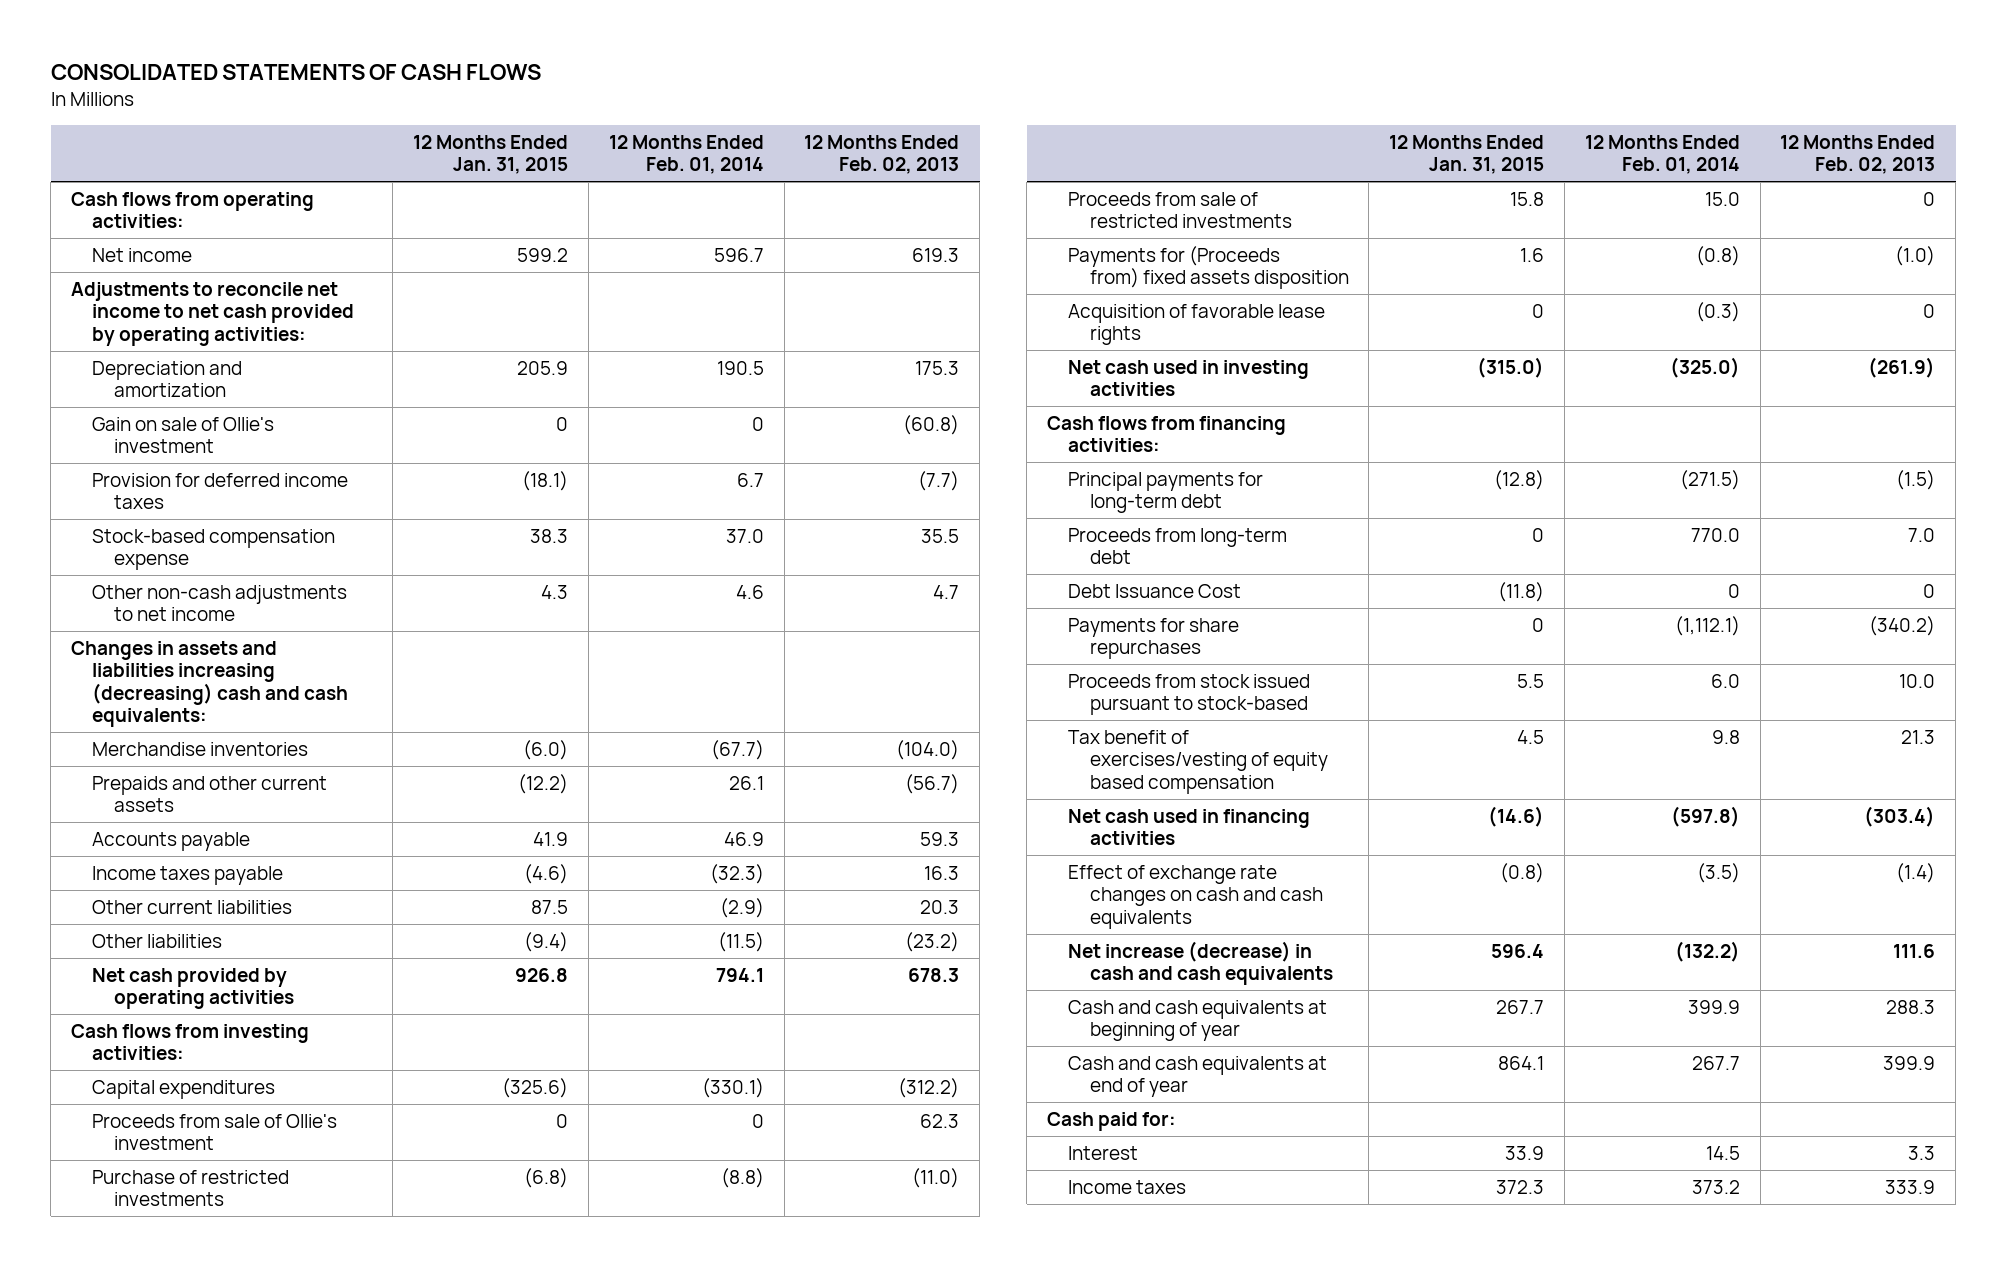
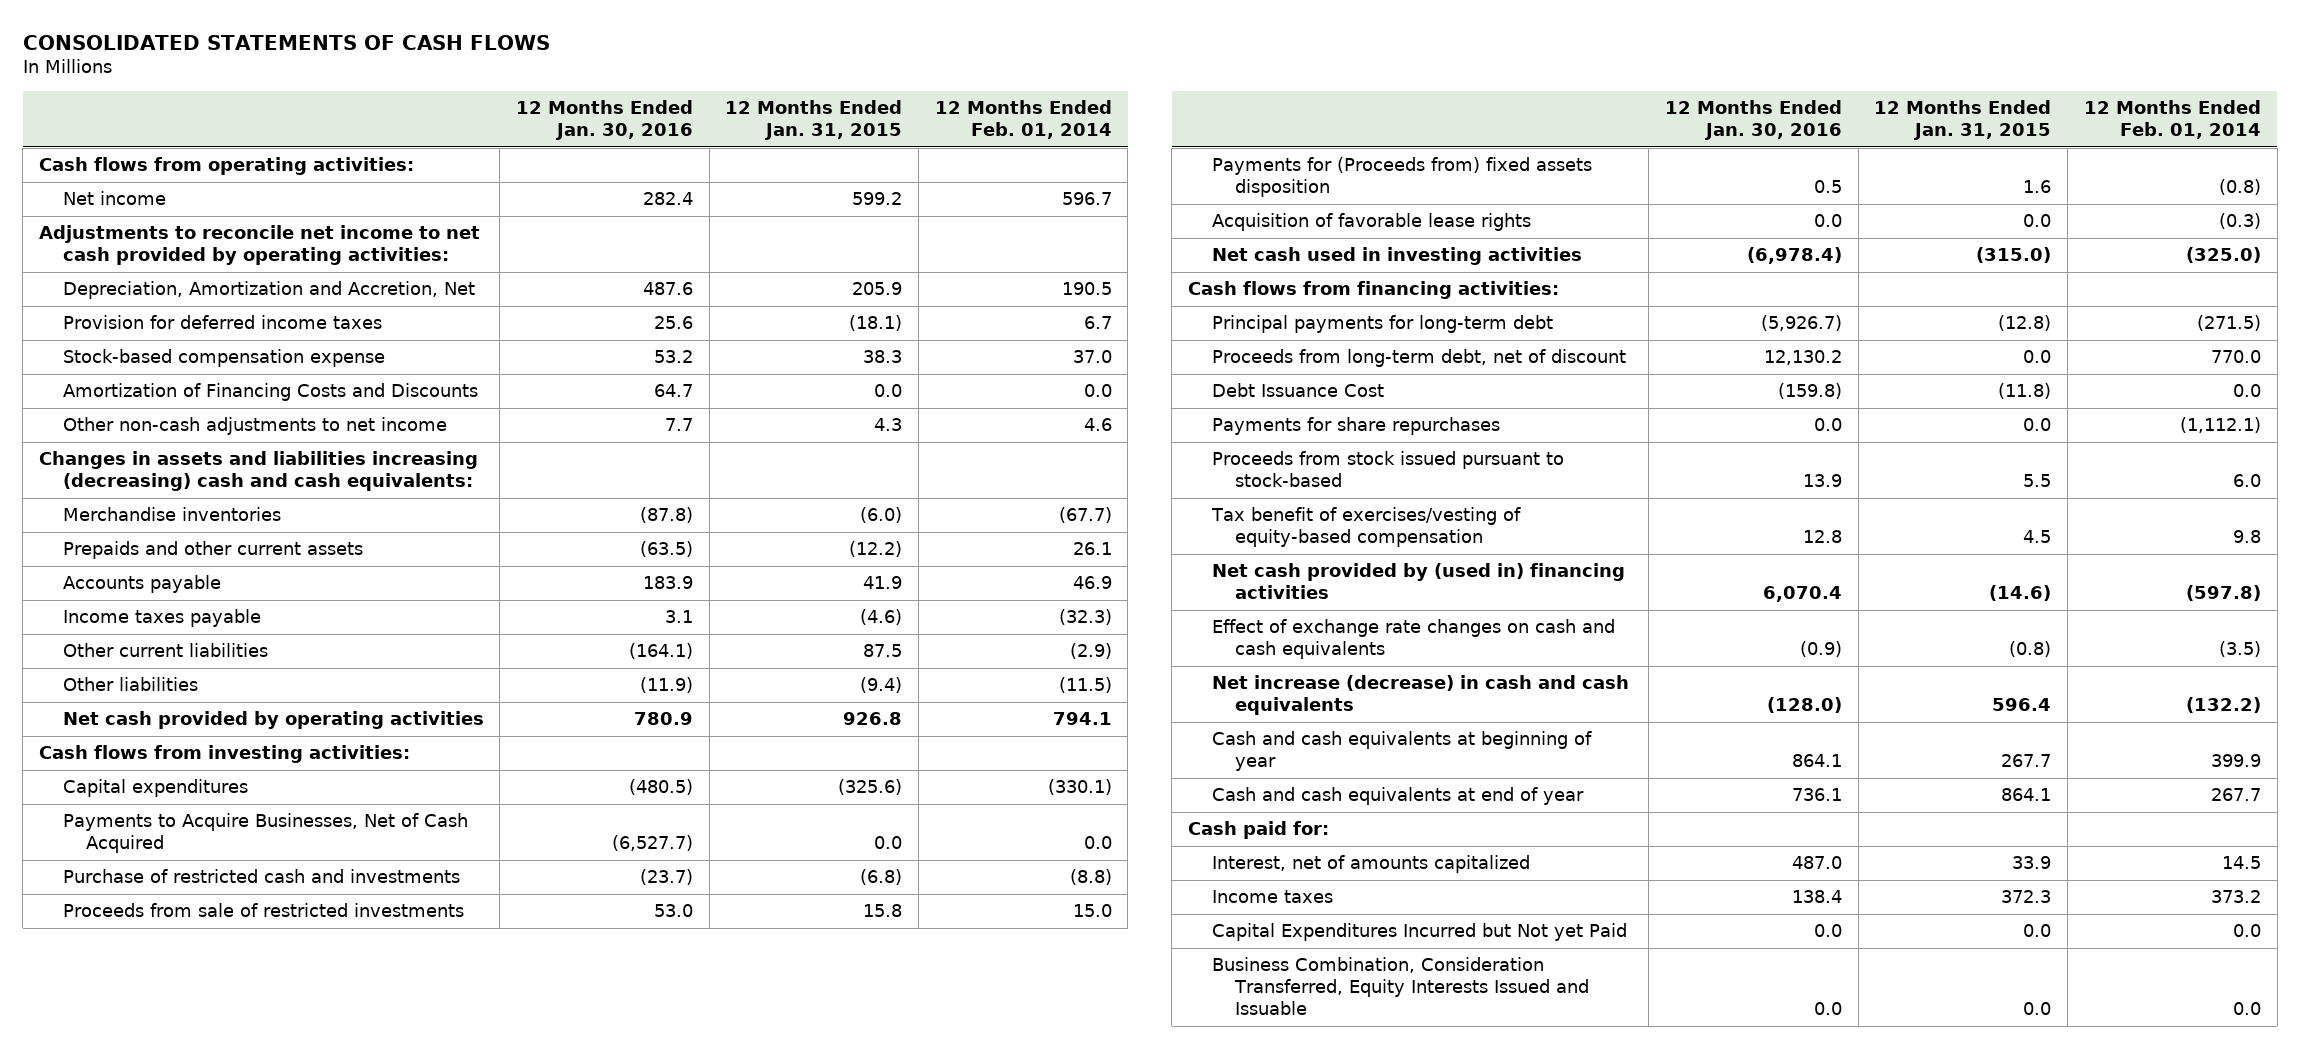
- | 12 Months Ended Jan. 31, 2015 | 12 Months Ended Feb. 01, 2014 | 12 Months Ended Feb. 02, 2013
+ | 12 Months Ended Jan. 30, 2016 | 12 Months Ended Jan. 31, 2015 | 12 Months Ended Feb. 01, 2014
- Depreciation and amortization | 205.9 | 190.5 | 175.3
- Gain on sale of Ollie's investment | 0 | 0 | (60.8)
+ Depreciation, Amortization and Accretion, Net | 487.6 | 205.9 | 190.5
+ Amortization of Financing Costs and Discounts | 64.7 | 0.0 | 0.0
- Proceeds from sale of Ollie's investment | 0 | 0 | 62.3
- Purchase of restricted investments | (6.8) | (8.8) | (11.0)
+ Payments to Acquire Businesses, Net of Cash Acquired | (6,527.7) | 0.0 | 0.0
+ Purchase of restricted cash and investments | (23.7) | (6.8) | (8.8)
- Acquisition of favorable lease rights | 0 | (0.3) | 0
+ Acquisition of favorable lease rights | 0.0 | 0.0 | (0.3)
- Proceeds from long-term debt | 0 | 770.0 | 7.0
- Debt Issuance Cost | (11.8) | 0 | 0
- Payments for share repurchases | 0 | (1,112.1) | (340.2)
+ Proceeds from long-term debt, net of discount | 12,130.2 | 0.0 | 770.0
+ Debt Issuance Cost | (159.8) | (11.8) | 0.0
+ Payments for share repurchases | 0.0 | 0.0 | (1,112.1)
- Tax benefit of exercises/vesting of equity based compensation | 4.5 | 9.8 | 21.3
- Net cash used in financing activities | (14.6) | (597.8) | (303.4)
+ Tax benefit of exercises/vesting of equity-based compensation | 12.8 | 4.5 | 9.8
+ Net cash provided by (used in) financing activities | 6,070.4 | (14.6) | (597.8)
- Interest | 33.9 | 14.5 | 3.3
+ Interest, net of amounts capitalized | 487.0 | 33.9 | 14.5
+ Capital Expenditures Incurred but Not yet Paid | 0.0 | 0.0 | 0.0
+ Business Combination, Consideration Transferred, Equity Interests Issued and Issuable | 0.0 | 0.0 | 0.0

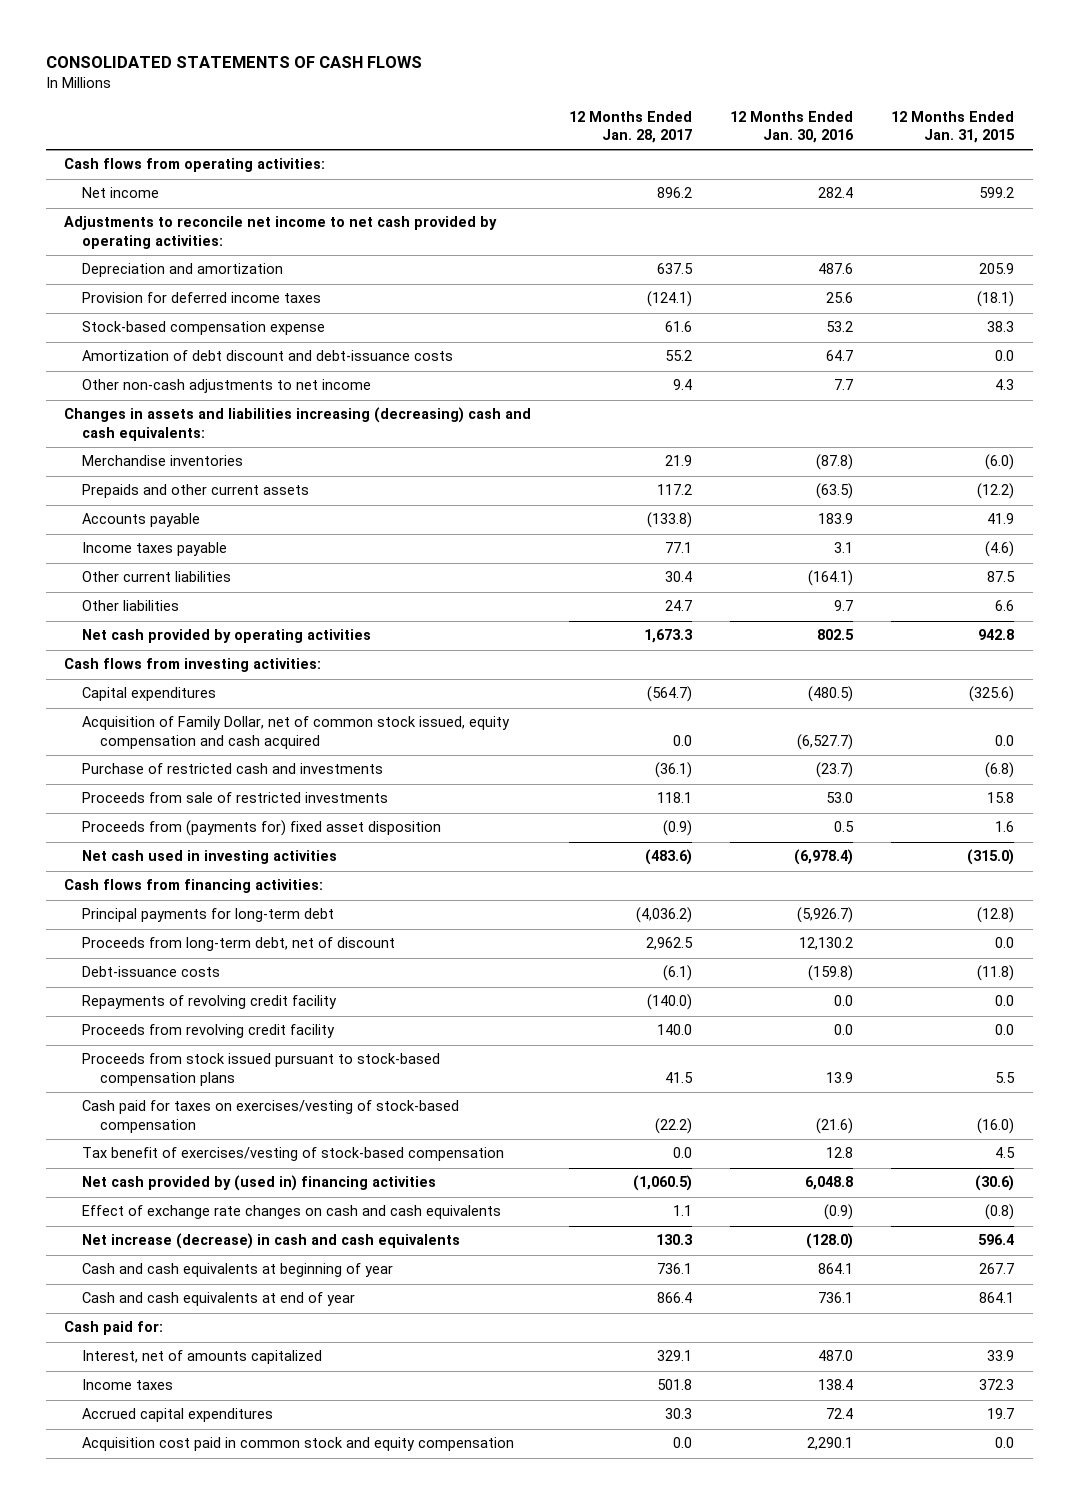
- | 12 Months Ended Jan. 30, 2016 | 12 Months Ended Jan. 31, 2015 | 12 Months Ended Feb. 01, 2014
+ | 12 Months Ended Jan. 28, 2017 | 12 Months Ended Jan. 30, 2016 | 12 Months Ended Jan. 31, 2015
- Depreciation, Amortization and Accretion, Net | 487.6 | 205.9 | 190.5
+ Depreciation and amortization | 637.5 | 487.6 | 205.9
- Amortization of Financing Costs and Discounts | 64.7 | 0.0 | 0.0
+ Amortization of debt discount and debt-issuance costs | 55.2 | 64.7 | 0.0
- Other liabilities | (11.9) | (9.4) | (11.5)
- Net cash provided by operating activities | 780.9 | 926.8 | 794.1
+ Other liabilities | 24.7 | 9.7 | 6.6
+ Net cash provided by operating activities | 1,673.3 | 802.5 | 942.8
- Payments to Acquire Businesses, Net of Cash Acquired | (6,527.7) | 0.0 | 0.0
+ Acquisition of Family Dollar, net of common stock issued, equity compensation and cash acquired | 0.0 | (6,527.7) | 0.0
- Payments for (Proceeds from) fixed assets disposition | 0.5 | 1.6 | (0.8)
- Acquisition of favorable lease rights | 0.0 | 0.0 | (0.3)
+ Proceeds from (payments for) fixed asset disposition | (0.9) | 0.5 | 1.6
- Debt Issuance Cost | (159.8) | (11.8) | 0.0
- Payments for share repurchases | 0.0 | 0.0 | (1,112.1)
- Proceeds from stock issued pursuant to stock-based | 13.9 | 5.5 | 6.0
- Tax benefit of exercises/vesting of equity-based compensation | 12.8 | 4.5 | 9.8
- Net cash provided by (used in) financing activities | 6,070.4 | (14.6) | (597.8)
+ Debt-issuance costs | (6.1) | (159.8) | (11.8)
+ Repayments of revolving credit facility | (140.0) | 0.0 | 0.0
+ Proceeds from revolving credit facility | 140.0 | 0.0 | 0.0
+ Proceeds from stock issued pursuant to stock-based compensation plans | 41.5 | 13.9 | 5.5
+ Cash paid for taxes on exercises/vesting of stock-based compensation | (22.2) | (21.6) | (16.0)
+ Tax benefit of exercises/vesting of stock-based compensation | 0.0 | 12.8 | 4.5
+ Net cash provided by (used in) financing activities | (1,060.5) | 6,048.8 | (30.6)
- Capital Expenditures Incurred but Not yet Paid | 0.0 | 0.0 | 0.0
- Business Combination, Consideration Transferred, Equity Interests Issued and Issuable | 0.0 | 0.0 | 0.0
+ Accrued capital expenditures | 30.3 | 72.4 | 19.7
+ Acquisition cost paid in common stock and equity compensation | 0.0 | 2,290.1 | 0.0

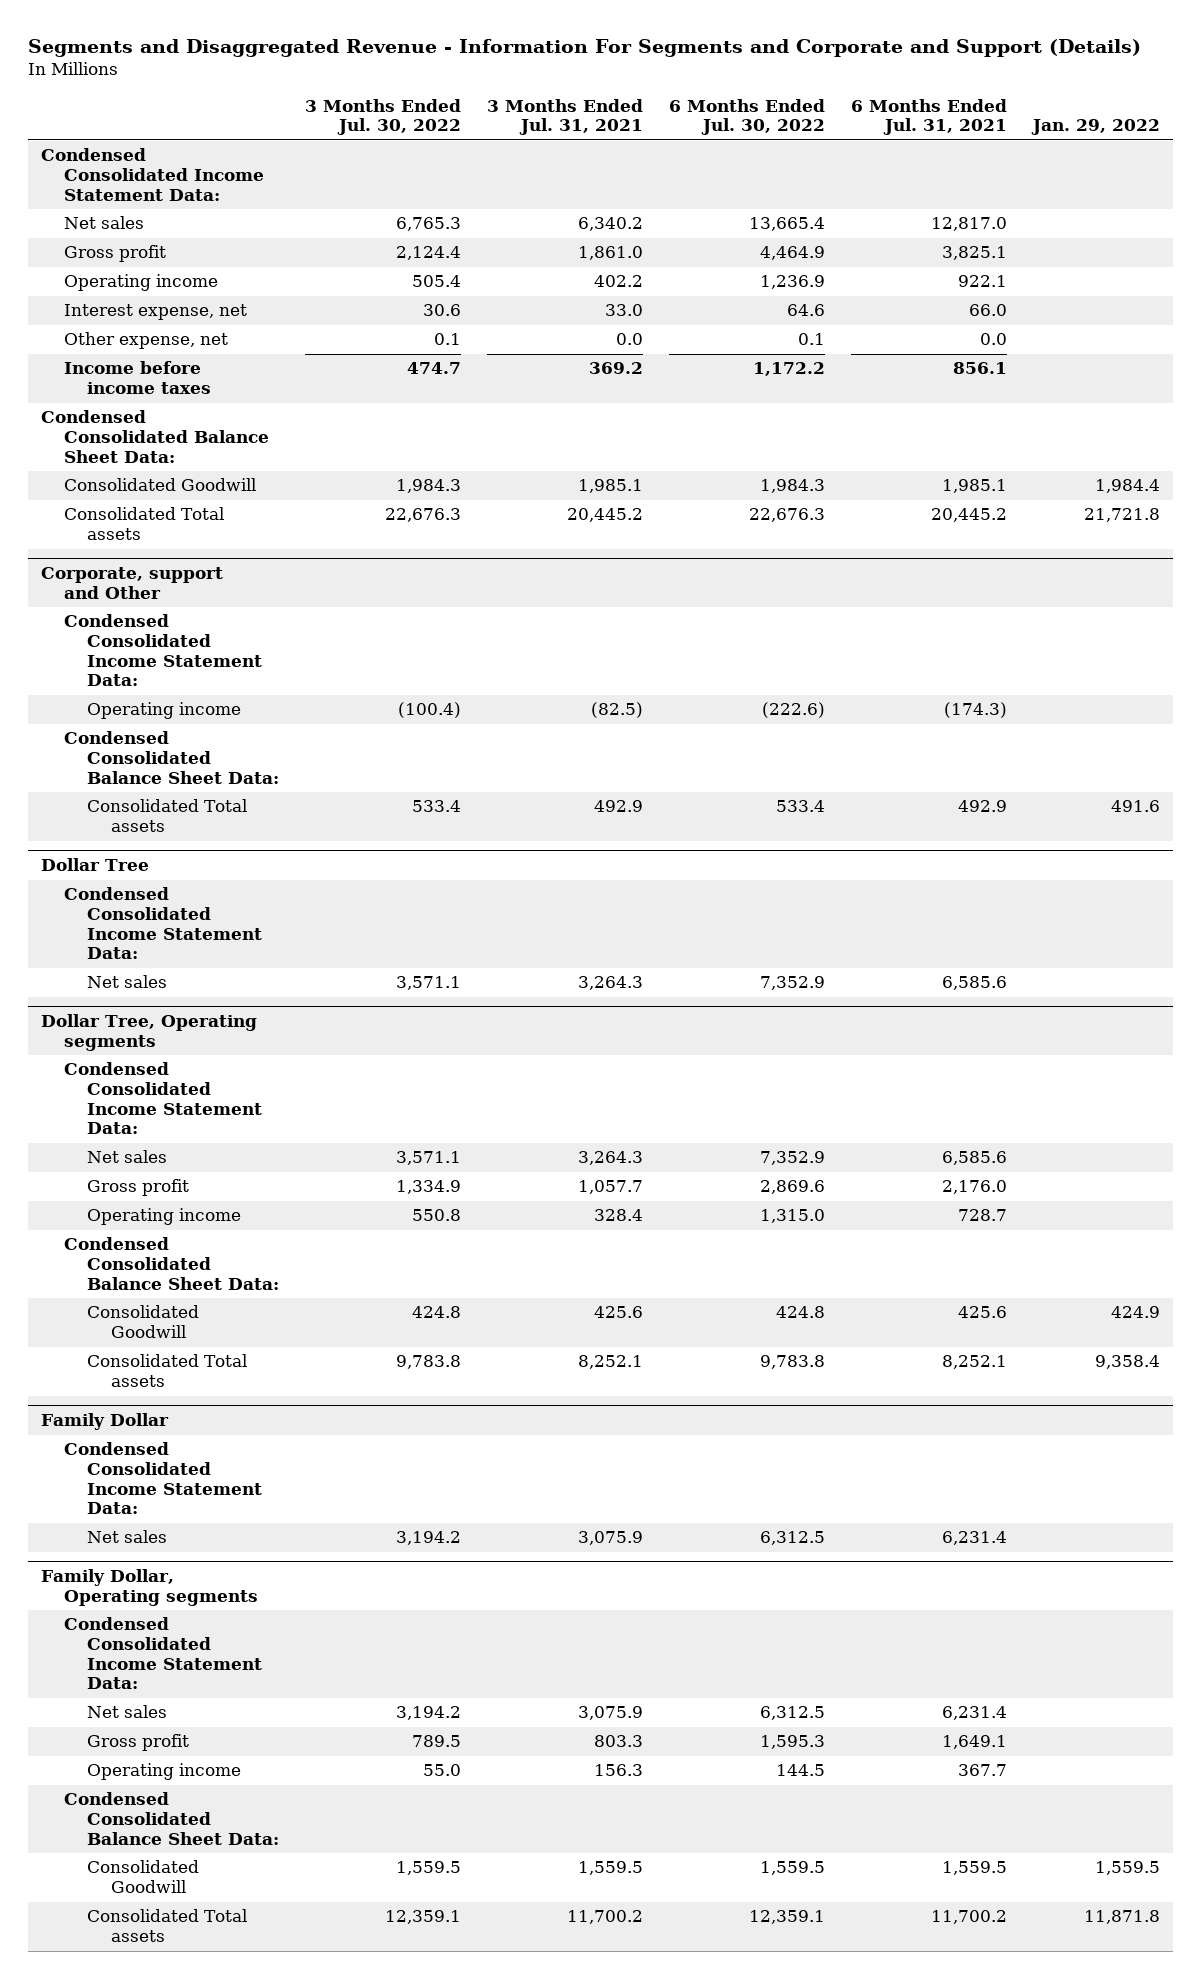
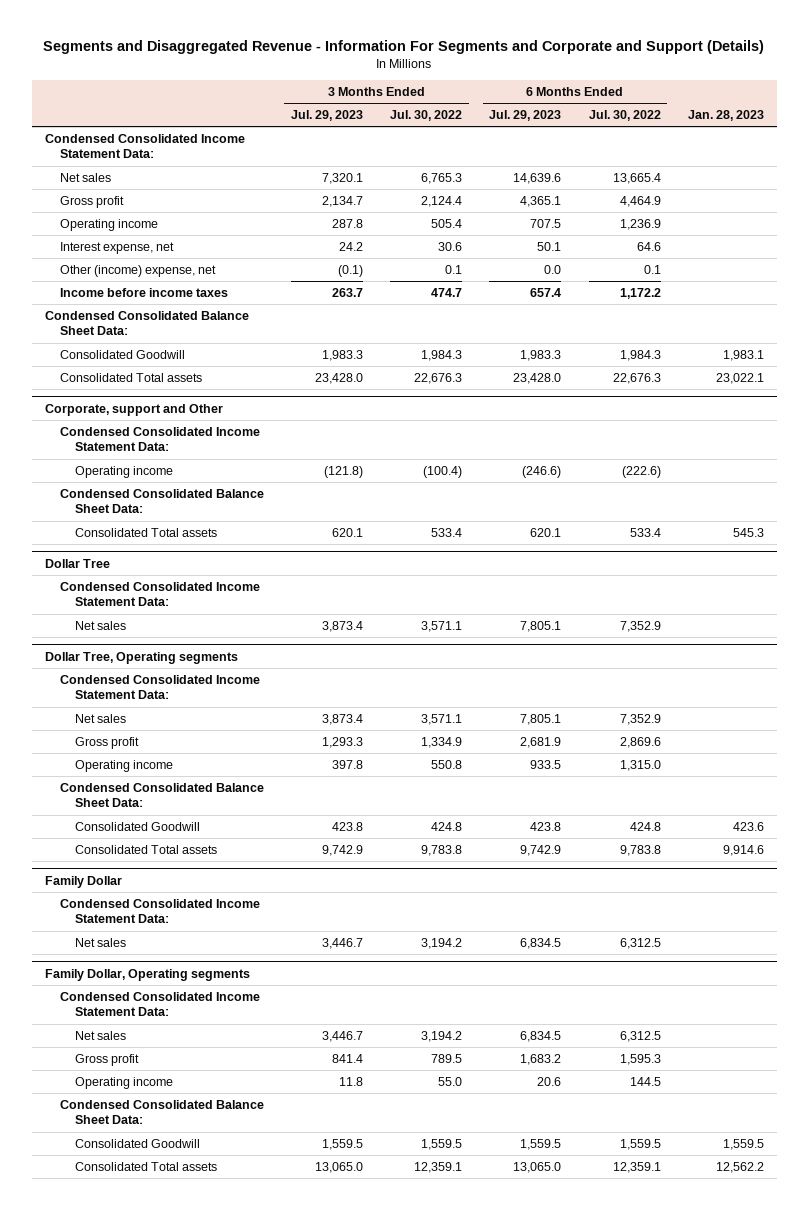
- | 3 Months Ended Jul. 30, 2022 | 3 Months Ended Jul. 31, 2021 | 6 Months Ended Jul. 30, 2022 | 6 Months Ended Jul. 31, 2021 | Jan. 29, 2022
+ | 3 Months Ended Jul. 29, 2023 | 3 Months Ended Jul. 30, 2022 | 6 Months Ended Jul. 29, 2023 | 6 Months Ended Jul. 30, 2022 | Jan. 28, 2023
- Other expense, net | 0.1 | 0.0 | 0.1 | 0.0 |
+ Other (income) expense, net | (0.1) | 0.1 | 0.0 | 0.1 |

